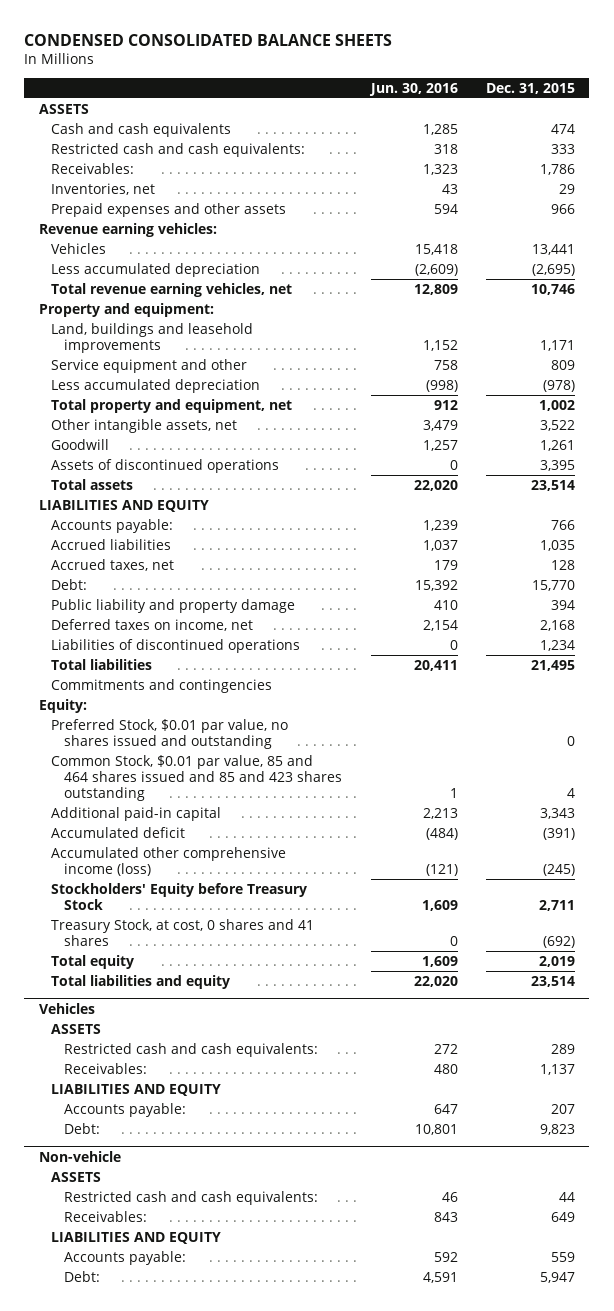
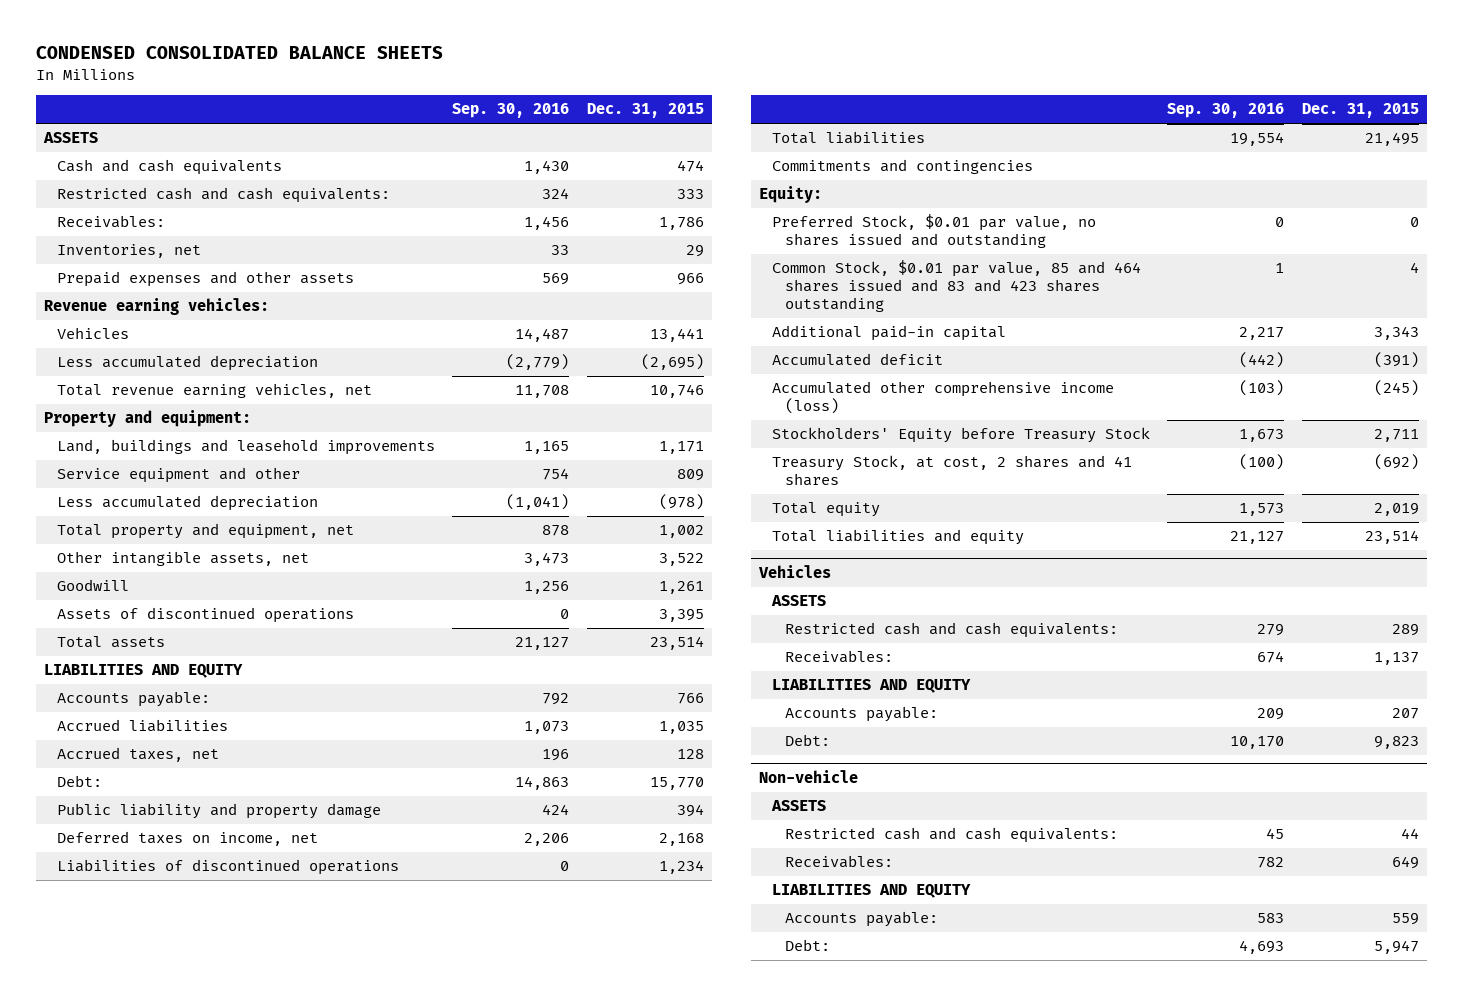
- | Jun. 30, 2016 | Dec. 31, 2015
+ | Sep. 30, 2016 | Dec. 31, 2015
- Common Stock, $0.01 par value, 85 and 464 shares issued and 85 and 423 shares outstanding | 1 | 4
+ Common Stock, $0.01 par value, 85 and 464 shares issued and 83 and 423 shares outstanding | 1 | 4
- Treasury Stock, at cost, 0 shares and 41 shares | 0 | (692)
+ Treasury Stock, at cost, 2 shares and 41 shares | (100) | (692)

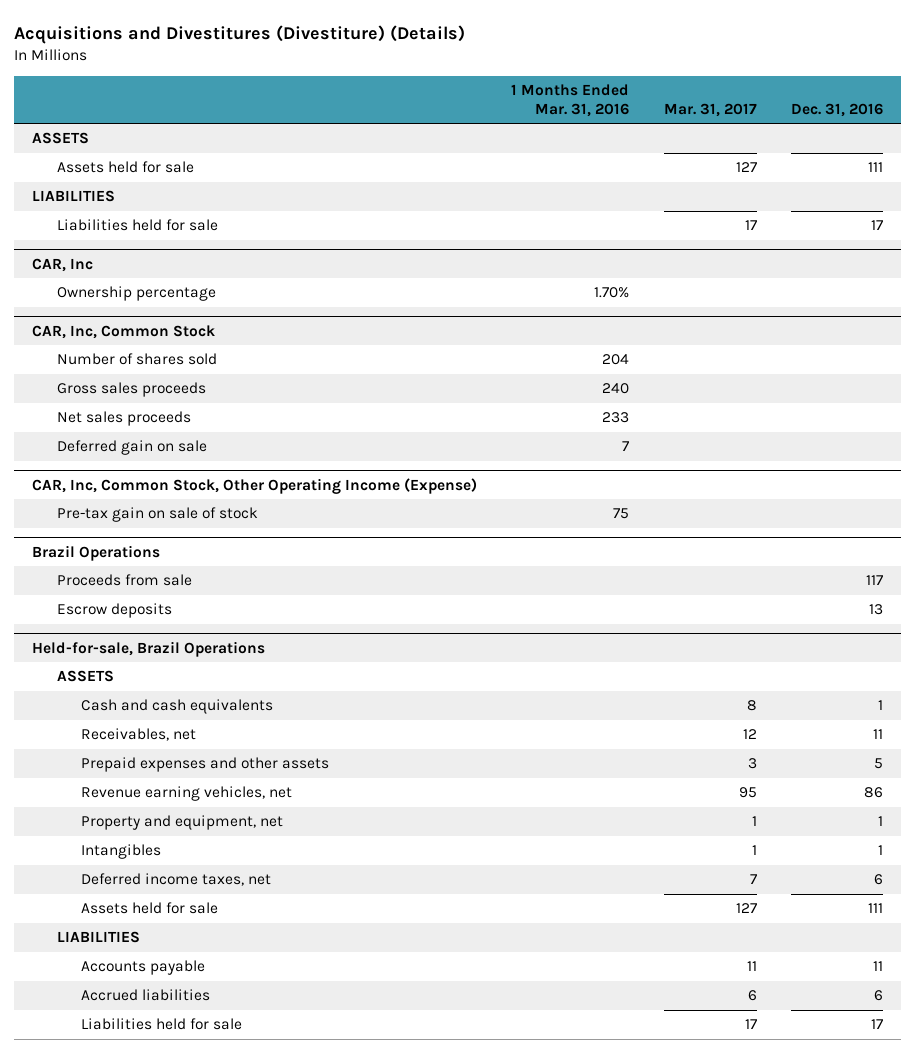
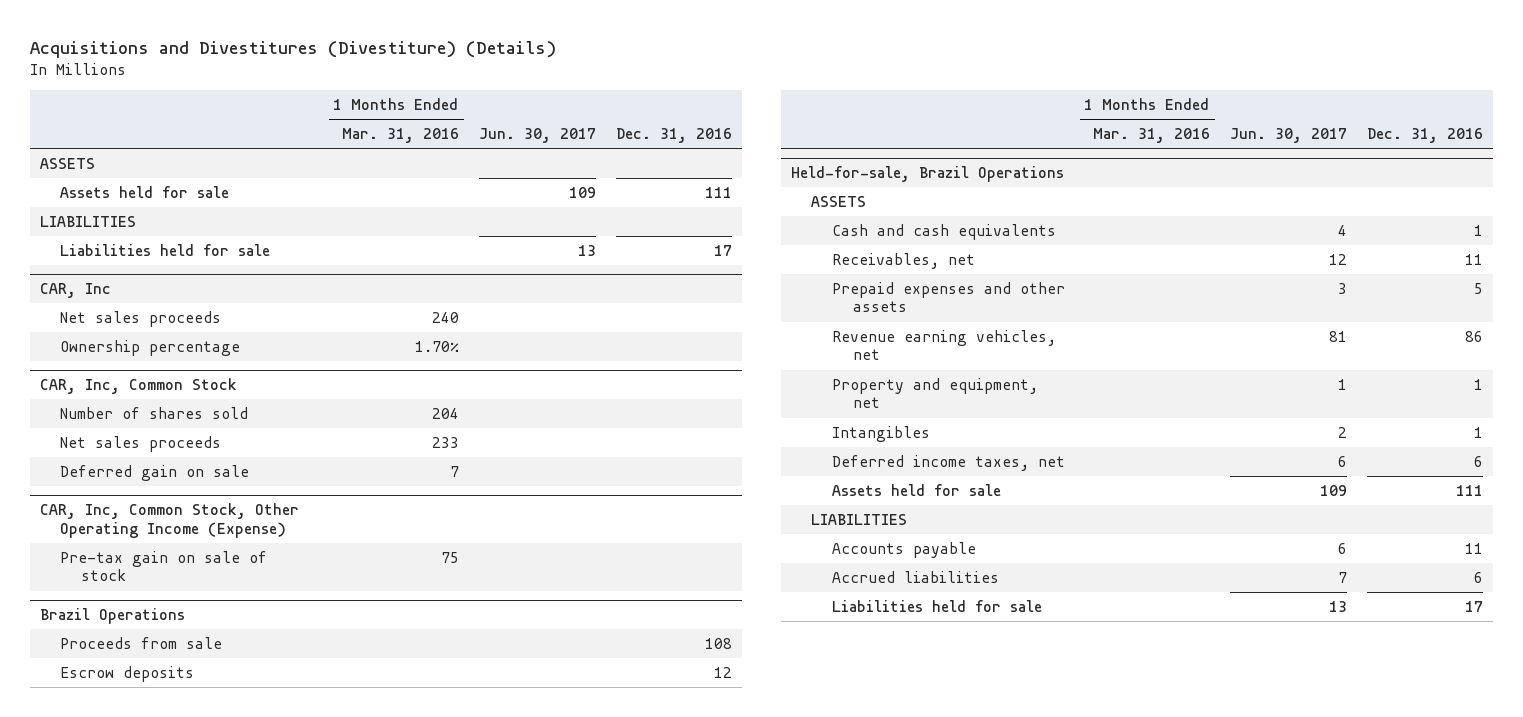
- | 1 Months Ended Mar. 31, 2016 | Mar. 31, 2017 | Dec. 31, 2016
+ | 1 Months Ended Mar. 31, 2016 | Jun. 30, 2017 | Dec. 31, 2016
@ CAR, Inc
+ Net sales proceeds | 240 | |
@ CAR, Inc, Common Stock
- Gross sales proceeds | 240 | |
@ Brazil Operations
- Proceeds from sale | | | 117
- Escrow deposits | | | 13
+ Proceeds from sale | | | 108
+ Escrow deposits | | | 12

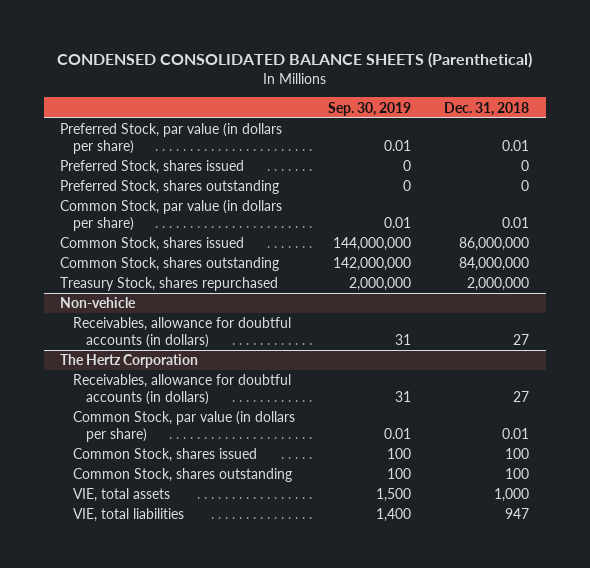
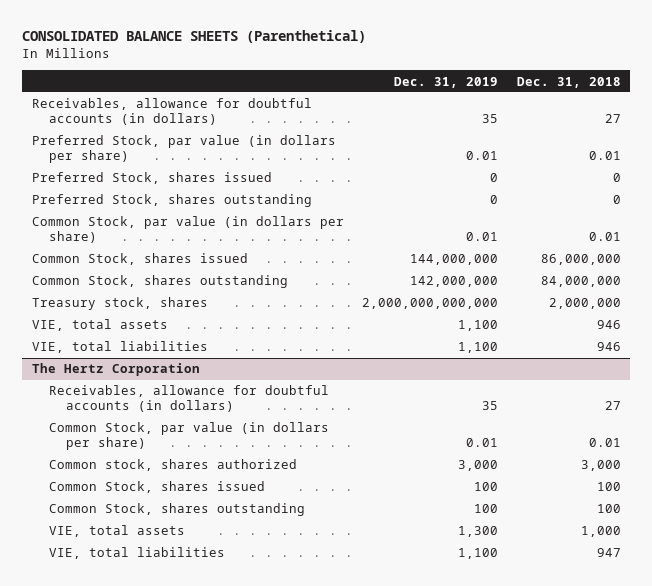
- CONDENSED CONSOLIDATED BALANCE SHEETS (Parenthetical)
+ CONSOLIDATED BALANCE SHEETS (Parenthetical)
- | Sep. 30, 2019 | Dec. 31, 2018
+ | Dec. 31, 2019 | Dec. 31, 2018
+ Receivables, allowance for doubtful accounts (in dollars) | 35 | 27
- Treasury Stock, shares repurchased | 2,000,000 | 2,000,000
- Non-vehicle
- Receivables, allowance for doubtful accounts (in dollars) | 31 | 27
+ Treasury stock, shares | 2,000,000,000,000 | 2,000,000
+ VIE, total assets | 1,100 | 946
+ VIE, total liabilities | 1,100 | 946
@ The Hertz Corporation
+ Common stock, shares authorized | 3,000 | 3,000

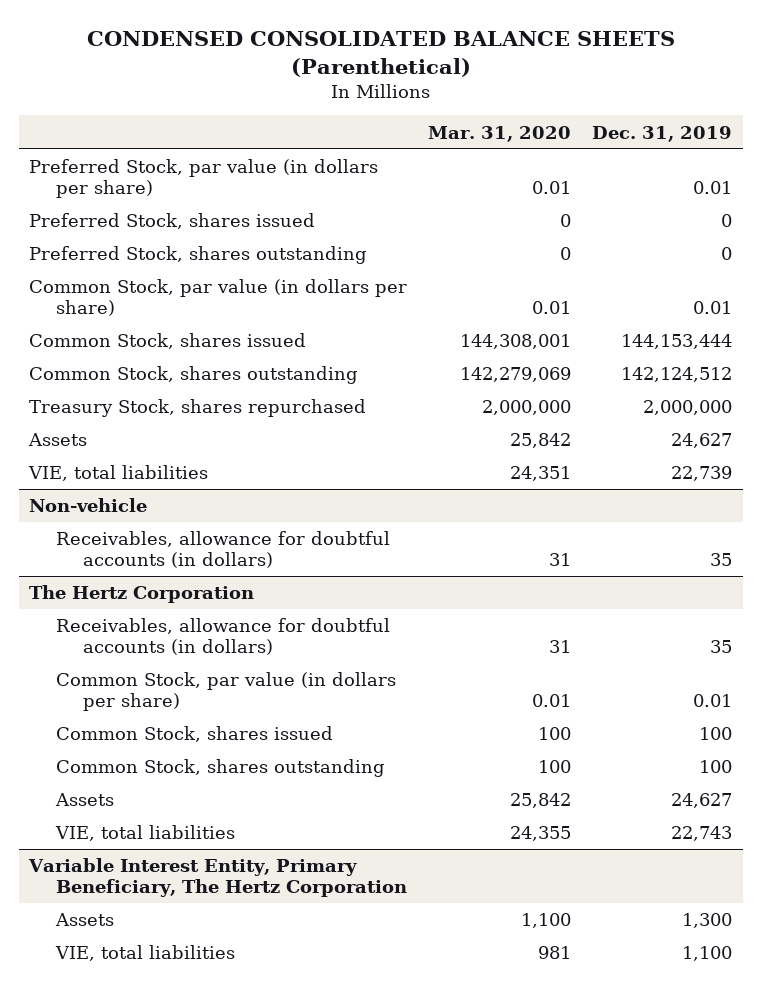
- CONSOLIDATED BALANCE SHEETS (Parenthetical)
+ CONDENSED CONSOLIDATED BALANCE SHEETS (Parenthetical)
- | Dec. 31, 2019 | Dec. 31, 2018
+ | Mar. 31, 2020 | Dec. 31, 2019
- Receivables, allowance for doubtful accounts (in dollars) | 35 | 27
- Common Stock, shares issued | 144,000,000 | 86,000,000
- Common Stock, shares outstanding | 142,000,000 | 84,000,000
- Treasury stock, shares | 2,000,000,000,000 | 2,000,000
- VIE, total assets | 1,100 | 946
- VIE, total liabilities | 1,100 | 946
+ Common Stock, shares issued | 144,308,001 | 144,153,444
+ Common Stock, shares outstanding | 142,279,069 | 142,124,512
+ Treasury Stock, shares repurchased | 2,000,000 | 2,000,000
+ Assets | 25,842 | 24,627
+ VIE, total liabilities | 24,351 | 22,739
+ Non-vehicle
+ Receivables, allowance for doubtful accounts (in dollars) | 31 | 35
@ The Hertz Corporation
- Common stock, shares authorized | 3,000 | 3,000
- VIE, total assets | 1,300 | 1,000
+ Assets | 25,842 | 24,627
+ VIE, total liabilities | 24,355 | 22,743
+ Variable Interest Entity, Primary Beneficiary, The Hertz Corporation
+ Assets | 1,100 | 1,300

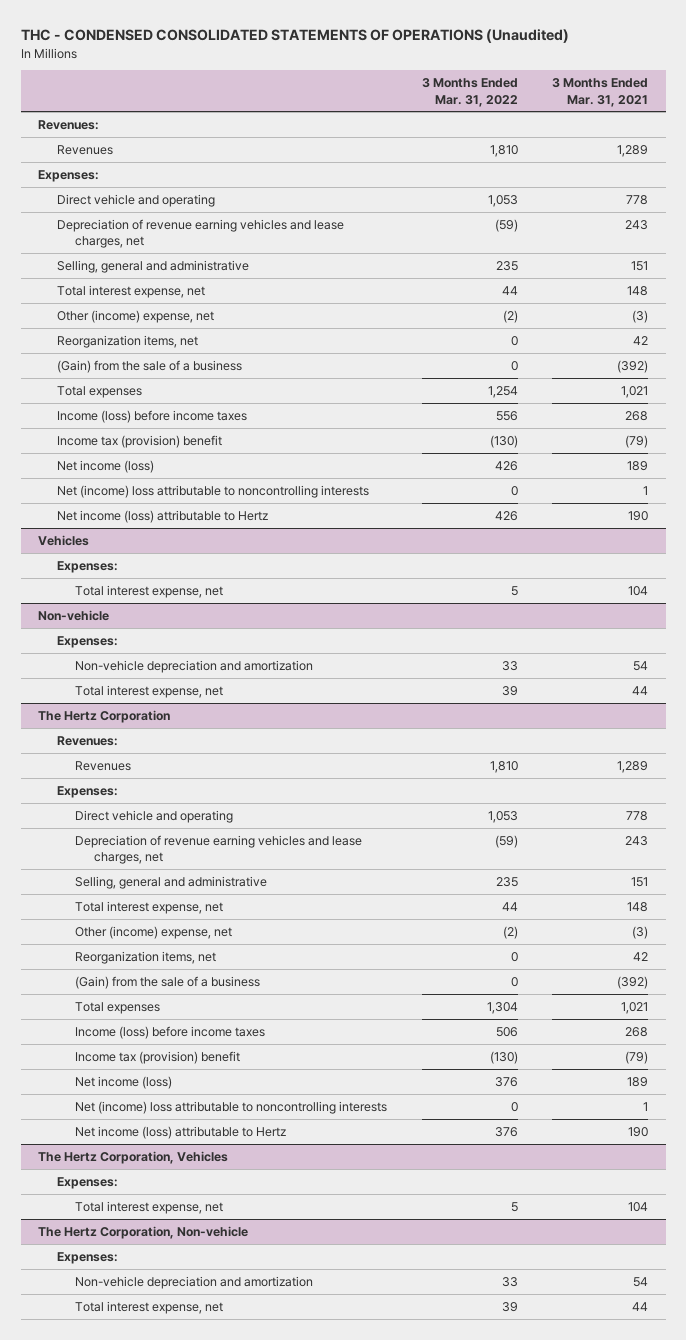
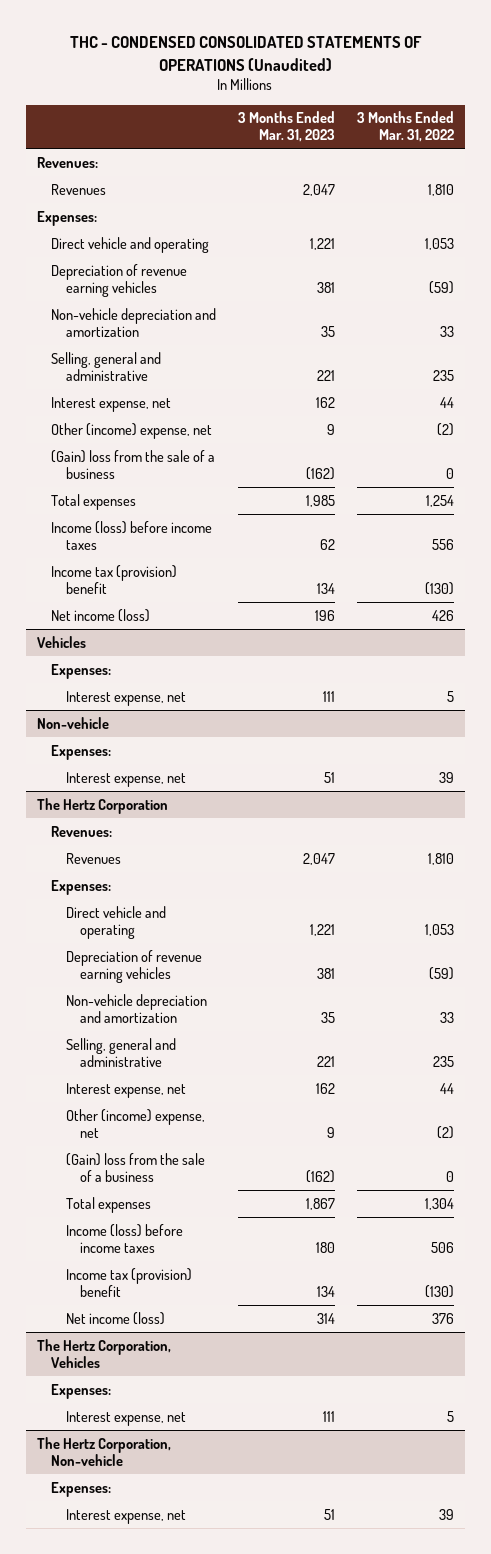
- | 3 Months Ended Mar. 31, 2022 | 3 Months Ended Mar. 31, 2021
+ | 3 Months Ended Mar. 31, 2023 | 3 Months Ended Mar. 31, 2022
- Depreciation of revenue earning vehicles and lease charges, net | (59) | 243
+ Depreciation of revenue earning vehicles | 381 | (59)
+ Non-vehicle depreciation and amortization | 35 | 33
- Total interest expense, net | 44 | 148
+ Interest expense, net | 162 | 44
- Reorganization items, net | 0 | 42
- (Gain) from the sale of a business | 0 | (392)
+ (Gain) loss from the sale of a business | (162) | 0
- Net (income) loss attributable to noncontrolling interests | 0 | 1
- Net income (loss) attributable to Hertz | 426 | 190
@ Vehicles
- Total interest expense, net | 5 | 104
+ Interest expense, net | 111 | 5
@ Non-vehicle
- Non-vehicle depreciation and amortization | 33 | 54
- Total interest expense, net | 39 | 44
+ Interest expense, net | 51 | 39
@ The Hertz Corporation
- Depreciation of revenue earning vehicles and lease charges, net | (59) | 243
+ Depreciation of revenue earning vehicles | 381 | (59)
+ Non-vehicle depreciation and amortization | 35 | 33
- Total interest expense, net | 44 | 148
+ Interest expense, net | 162 | 44
- Reorganization items, net | 0 | 42
- (Gain) from the sale of a business | 0 | (392)
+ (Gain) loss from the sale of a business | (162) | 0
- Net (income) loss attributable to noncontrolling interests | 0 | 1
- Net income (loss) attributable to Hertz | 376 | 190
@ The Hertz Corporation, Vehicles
- Total interest expense, net | 5 | 104
+ Interest expense, net | 111 | 5
@ The Hertz Corporation, Non-vehicle
- Non-vehicle depreciation and amortization | 33 | 54
- Total interest expense, net | 39 | 44
+ Interest expense, net | 51 | 39

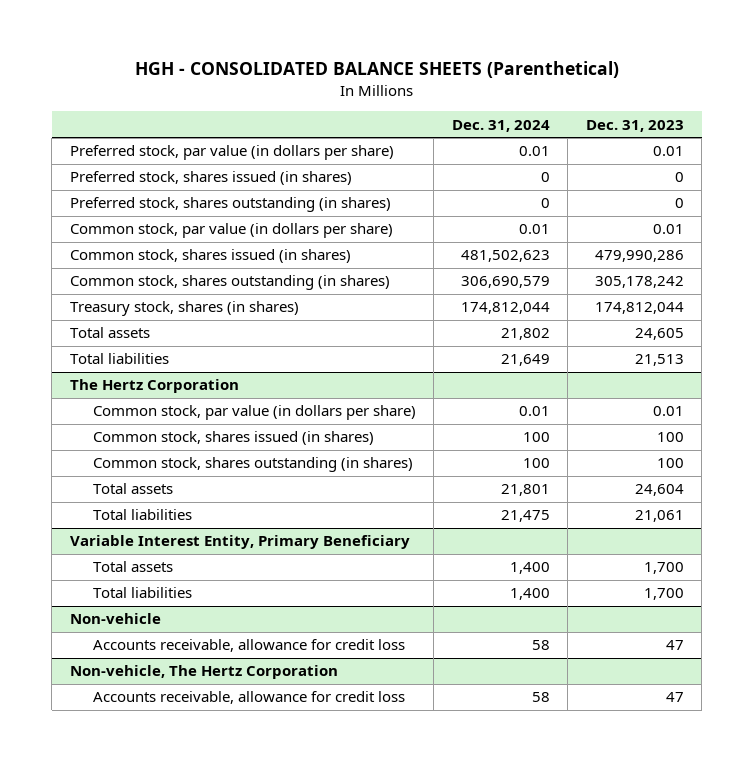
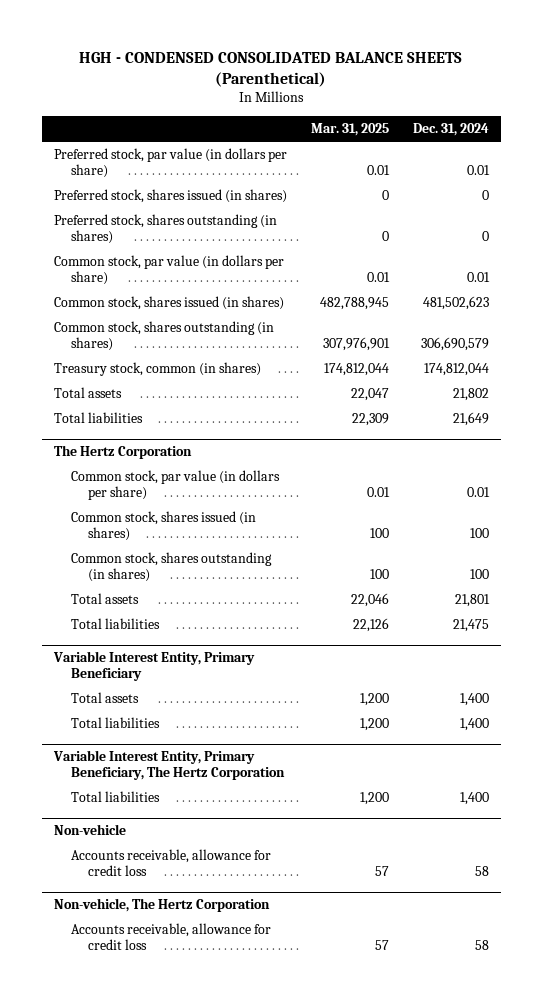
- HGH - CONSOLIDATED BALANCE SHEETS (Parenthetical)
+ HGH - CONDENSED CONSOLIDATED BALANCE SHEETS (Parenthetical)
- | Dec. 31, 2024 | Dec. 31, 2023
+ | Mar. 31, 2025 | Dec. 31, 2024
- Treasury stock, shares (in shares) | 174,812,044 | 174,812,044
+ Treasury stock, common (in shares) | 174,812,044 | 174,812,044
+ Variable Interest Entity, Primary Beneficiary, The Hertz Corporation
+ Total liabilities | 1,200 | 1,400

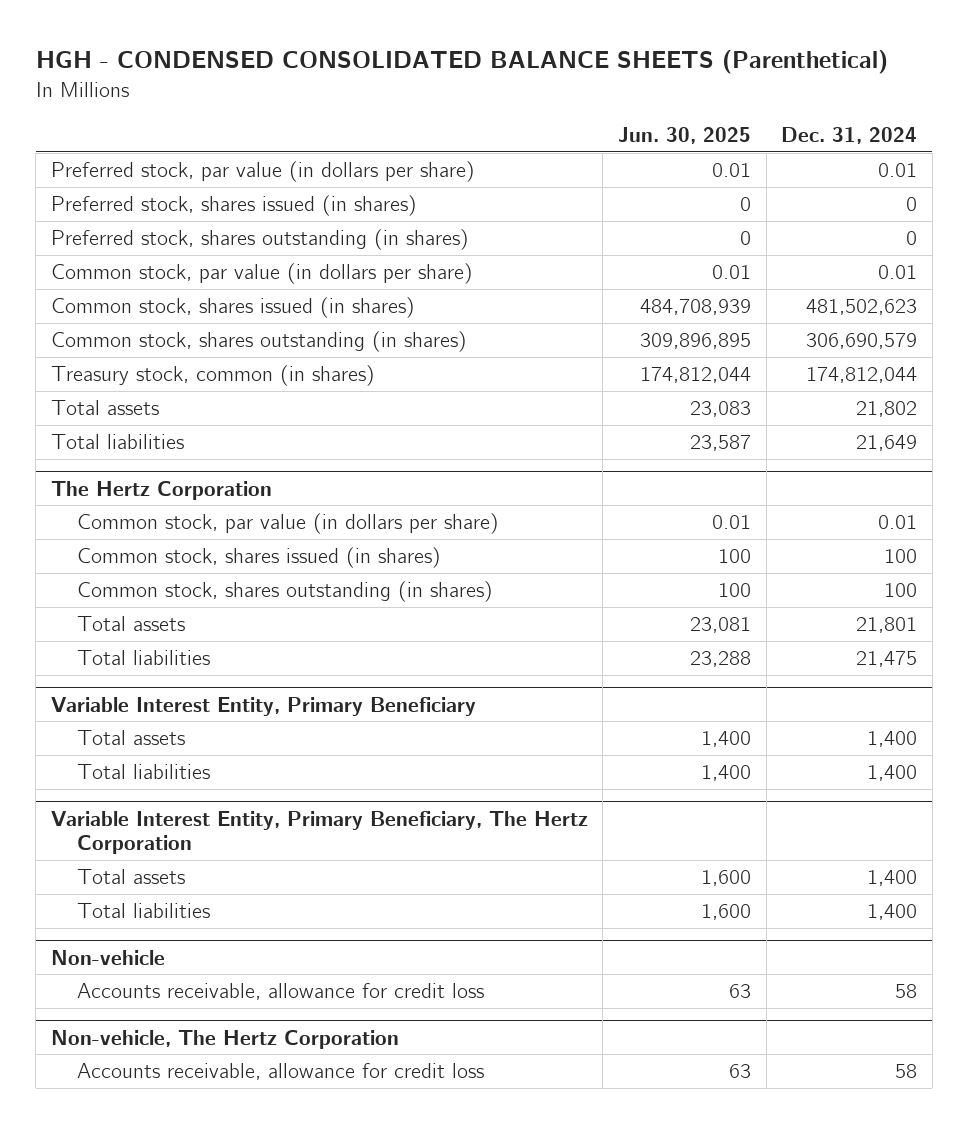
- | Mar. 31, 2025 | Dec. 31, 2024
+ | Jun. 30, 2025 | Dec. 31, 2024
@ Variable Interest Entity, Primary Beneficiary, The Hertz Corporation
+ Total assets | 1,600 | 1,400

